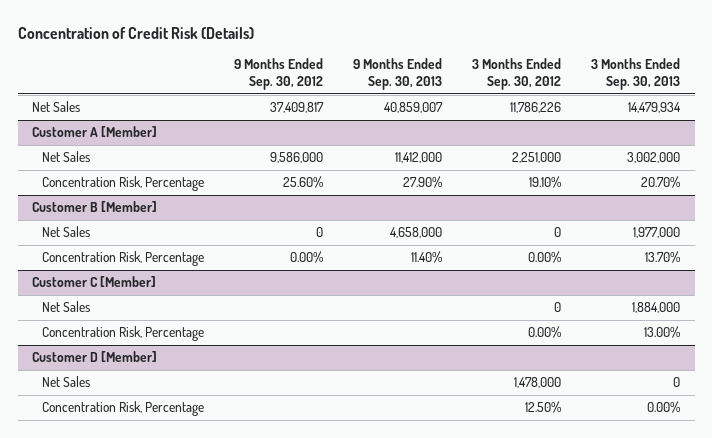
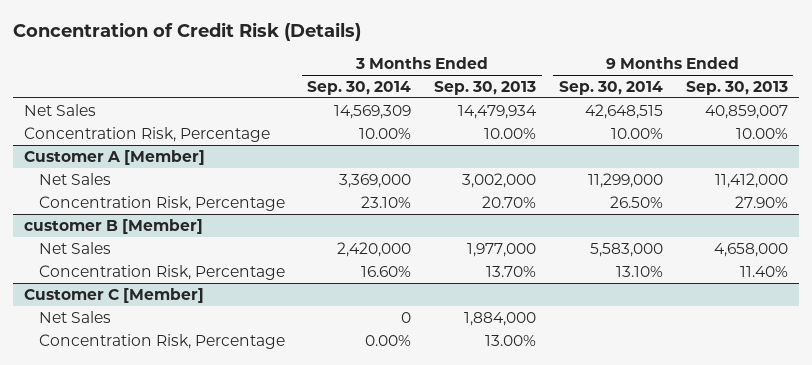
- | 9 Months Ended Sep. 30, 2012 | 9 Months Ended Sep. 30, 2013 | 3 Months Ended Sep. 30, 2012 | 3 Months Ended Sep. 30, 2013
+ | 3 Months Ended Sep. 30, 2014 | 3 Months Ended Sep. 30, 2013 | 9 Months Ended Sep. 30, 2014 | 9 Months Ended Sep. 30, 2013
+ Concentration Risk, Percentage | 10.00% | 10.00% | 10.00% | 10.00%
- Customer B [Member]
+ customer B [Member]
- Customer D [Member]
- Net Sales | | | 1,478,000 | 0
- Concentration Risk, Percentage | | | 12.50% | 0.00%

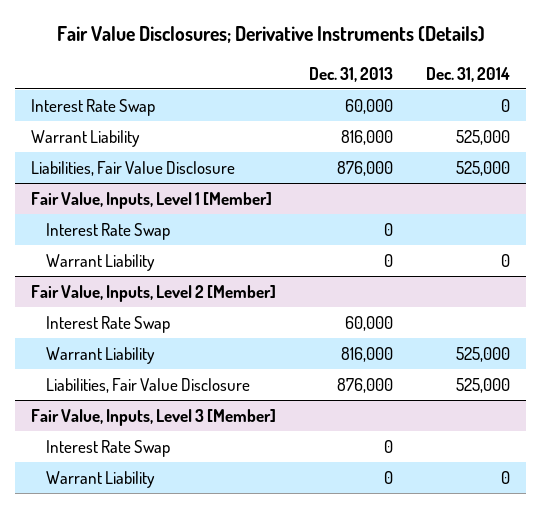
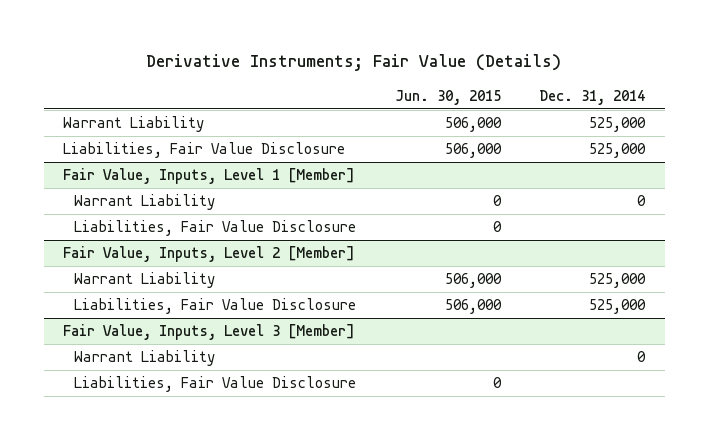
- Fair Value Disclosures; Derivative Instruments (Details)
+ Derivative Instruments; Fair Value (Details)
- | Dec. 31, 2013 | Dec. 31, 2014
+ | Jun. 30, 2015 | Dec. 31, 2014
- Interest Rate Swap | 60,000 | 0
@ Fair Value, Inputs, Level 1 [Member]
- Interest Rate Swap | 0 |
+ Liabilities, Fair Value Disclosure | 0 |
@ Fair Value, Inputs, Level 2 [Member]
- Interest Rate Swap | 60,000 |
@ Fair Value, Inputs, Level 3 [Member]
- Interest Rate Swap | 0 |
+ Liabilities, Fair Value Disclosure | 0 |

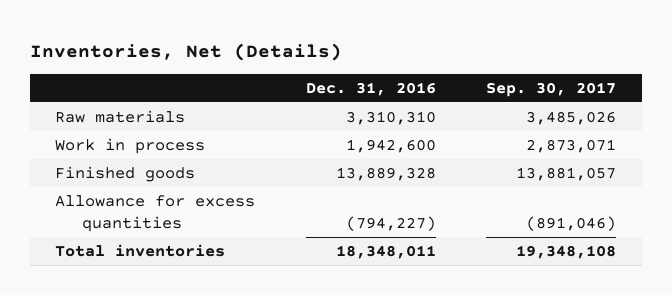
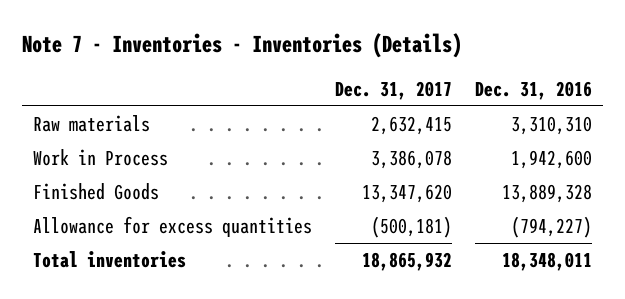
- Inventories, Net (Details)
+ Note 7 - Inventories - Inventories (Details)
- | Dec. 31, 2016 | Sep. 30, 2017
+ | Dec. 31, 2017 | Dec. 31, 2016
- Work in process | 1,942,600 | 2,873,071
- Finished goods | 13,889,328 | 13,881,057
+ Work in Process | 3,386,078 | 1,942,600
+ Finished Goods | 13,347,620 | 13,889,328

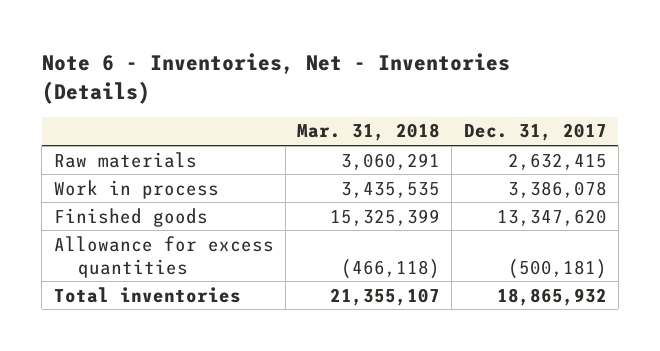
- Note 7 - Inventories - Inventories (Details)
+ Note 6 - Inventories, Net - Inventories (Details)
- | Dec. 31, 2017 | Dec. 31, 2016
+ | Mar. 31, 2018 | Dec. 31, 2017
- Work in Process | 3,386,078 | 1,942,600
- Finished Goods | 13,347,620 | 13,889,328
+ Work in process | 3,435,535 | 3,386,078
+ Finished goods | 15,325,399 | 13,347,620

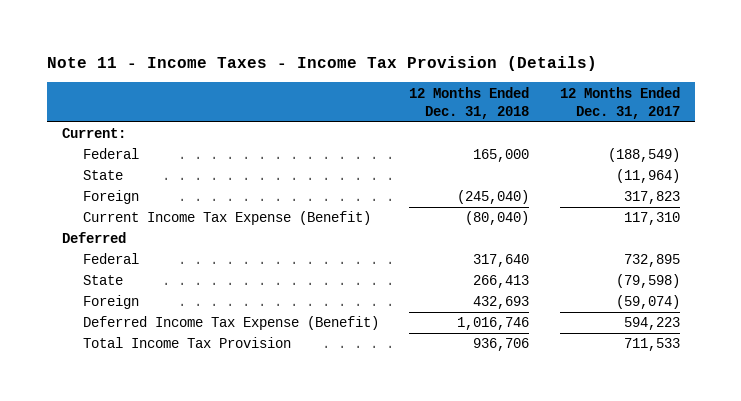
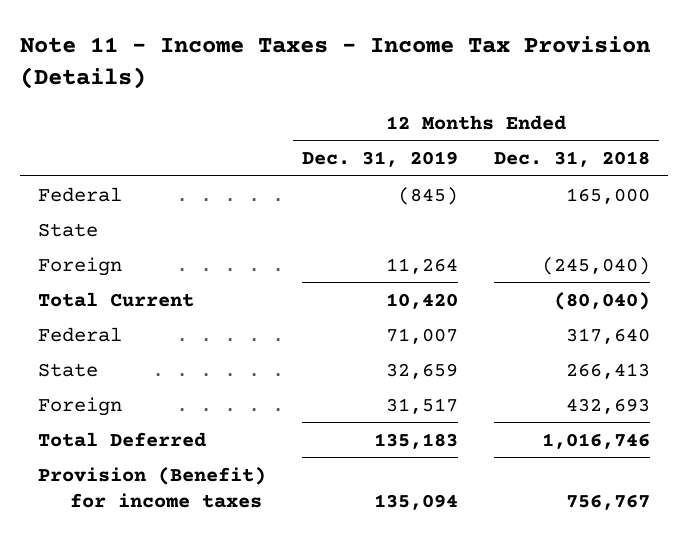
- | 12 Months Ended Dec. 31, 2018 | 12 Months Ended Dec. 31, 2017
+ | 12 Months Ended Dec. 31, 2019 | 12 Months Ended Dec. 31, 2018
- Current:
- Current Income Tax Expense (Benefit) | (80,040) | 117,310
- Deferred
+ Total Current | 10,420 | (80,040)
- Deferred Income Tax Expense (Benefit) | 1,016,746 | 594,223
- Total Income Tax Provision | 936,706 | 711,533
+ Total Deferred | 135,183 | 1,016,746
+ Provision (Benefit) for income taxes | 135,094 | 756,767

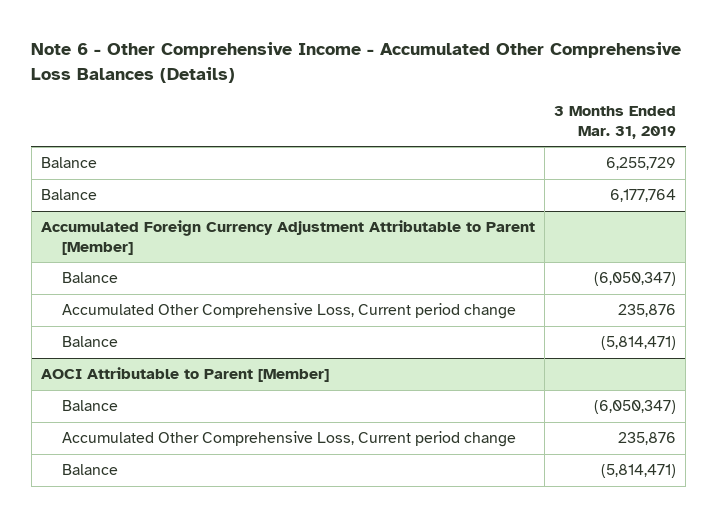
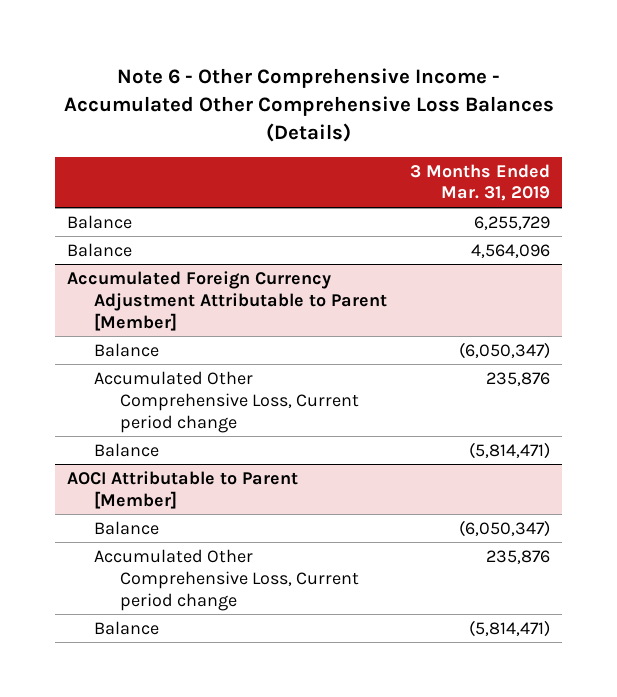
- Balance | 6,177,764
+ Balance | 4,564,096

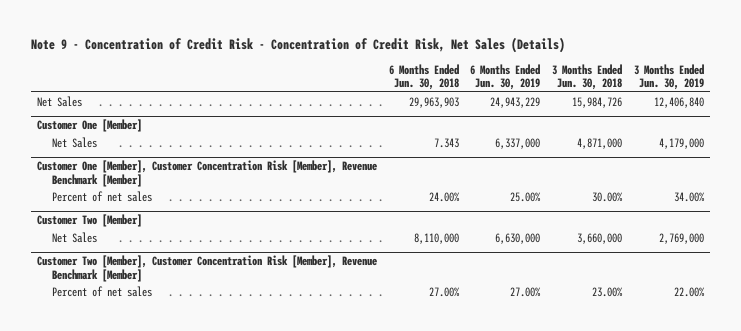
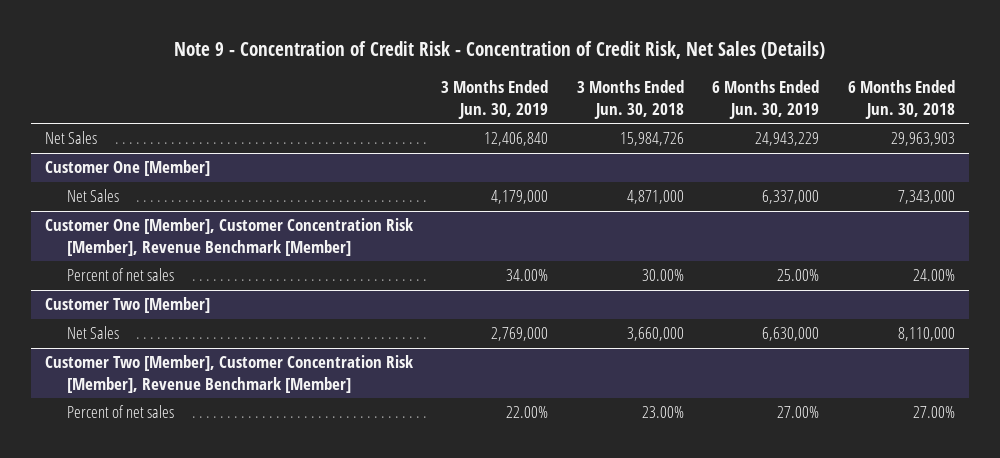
- | 6 Months Ended Jun. 30, 2018 | 6 Months Ended Jun. 30, 2019 | 3 Months Ended Jun. 30, 2018 | 3 Months Ended Jun. 30, 2019
+ | 3 Months Ended Jun. 30, 2019 | 3 Months Ended Jun. 30, 2018 | 6 Months Ended Jun. 30, 2019 | 6 Months Ended Jun. 30, 2018
@ Customer One [Member]
- Net Sales | 7.343 | 6,337,000 | 4,871,000 | 4,179,000
+ Net Sales | 4,179,000 | 4,871,000 | 6,337,000 | 7,343,000

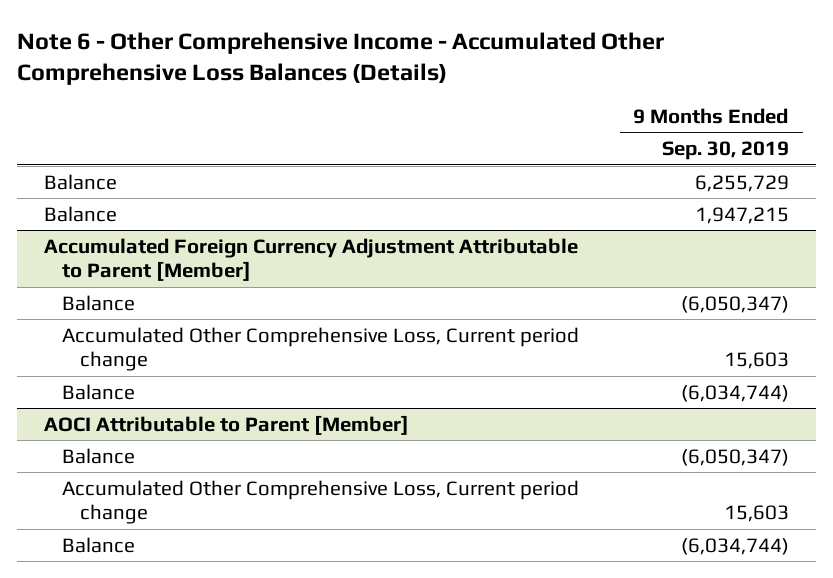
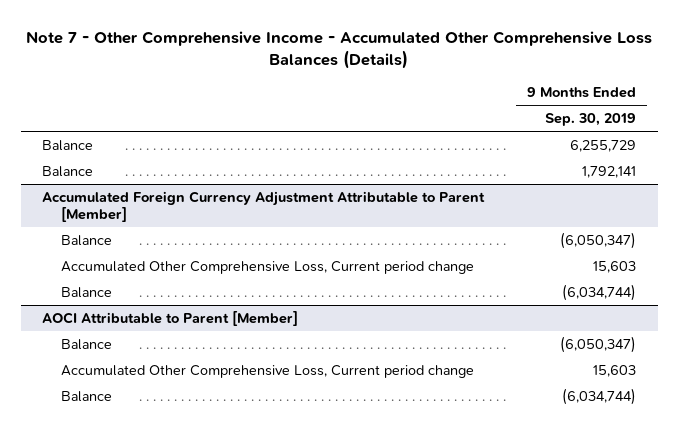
- Note 6 - Other Comprehensive Income - Accumulated Other Comprehensive Loss Balances (Details)
+ Note 7 - Other Comprehensive Income - Accumulated Other Comprehensive Loss Balances (Details)
- Balance | 1,947,215
+ Balance | 1,792,141

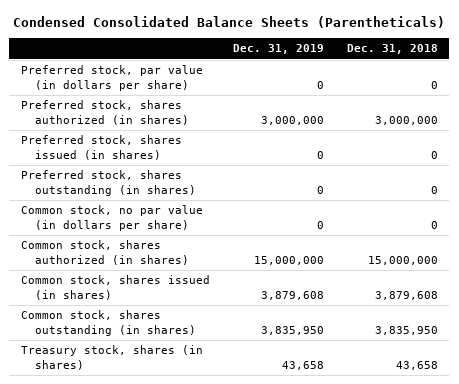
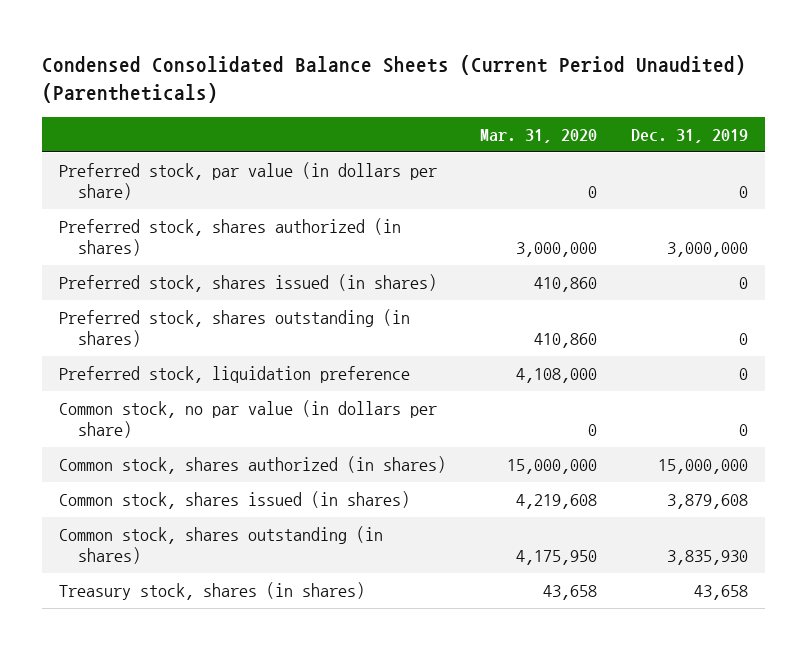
- Condensed Consolidated Balance Sheets (Parentheticals)
+ Condensed Consolidated Balance Sheets (Current Period Unaudited) (Parentheticals)
- | Dec. 31, 2019 | Dec. 31, 2018
+ | Mar. 31, 2020 | Dec. 31, 2019
+ Preferred stock, liquidation preference | 4,108,000 | 0
- Common stock, shares outstanding (in shares) | 3,835,950 | 3,835,950
+ Common stock, shares outstanding (in shares) | 4,175,950 | 3,835,930

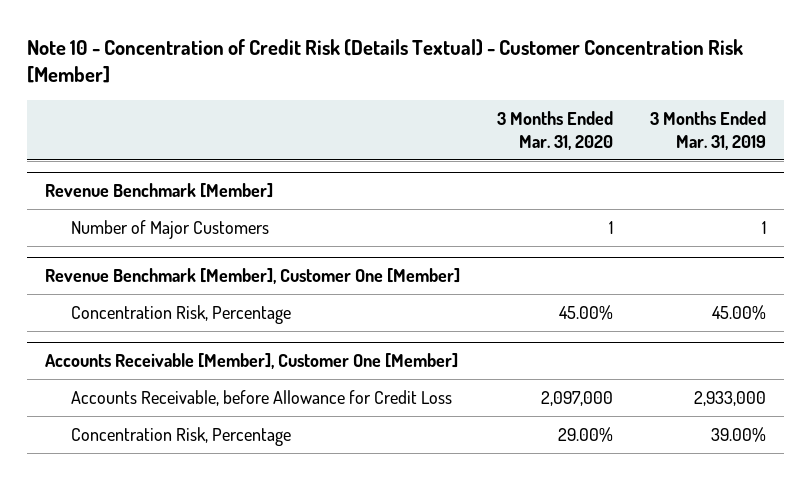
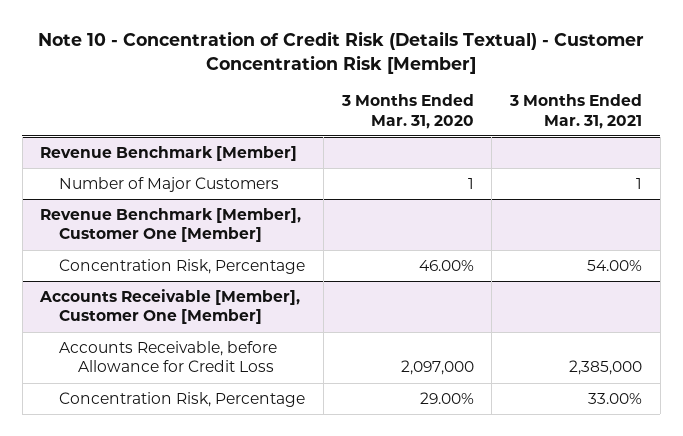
- | 3 Months Ended Mar. 31, 2020 | 3 Months Ended Mar. 31, 2019
+ | 3 Months Ended Mar. 31, 2020 | 3 Months Ended Mar. 31, 2021
@ Revenue Benchmark [Member], Customer One [Member]
- Concentration Risk, Percentage | 45.00% | 45.00%
+ Concentration Risk, Percentage | 46.00% | 54.00%

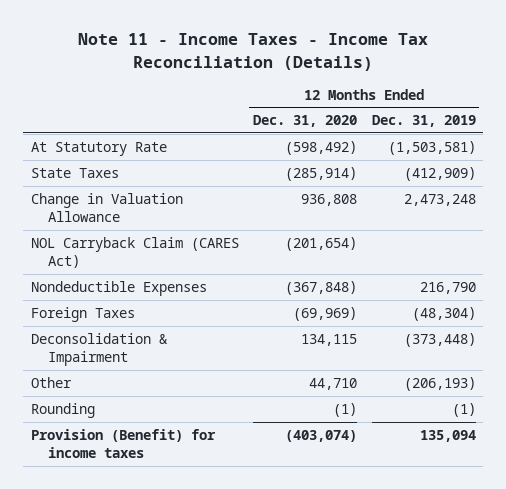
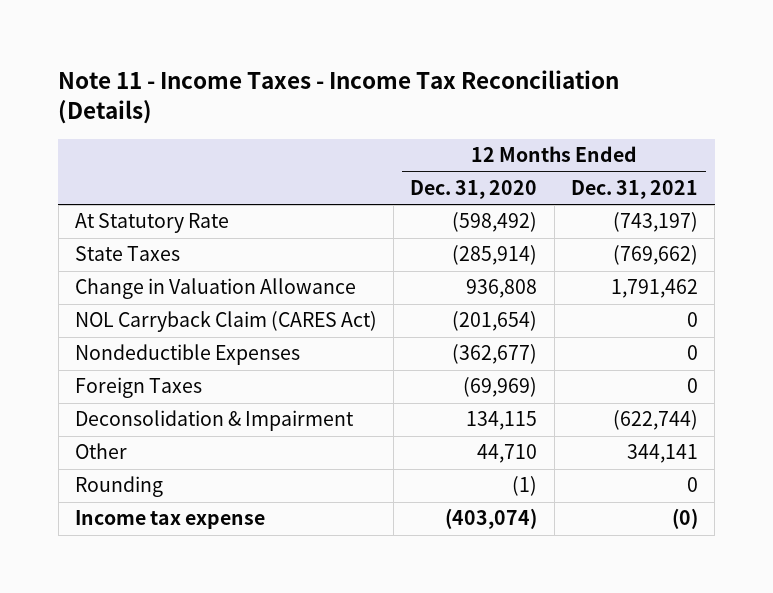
- | 12 Months Ended Dec. 31, 2020 | 12 Months Ended Dec. 31, 2019
+ | 12 Months Ended Dec. 31, 2020 | 12 Months Ended Dec. 31, 2021
- Nondeductible Expenses | (367,848) | 216,790
+ Nondeductible Expenses | (362,677) | 0
- Provision (Benefit) for income taxes | (403,074) | 135,094
+ Income tax expense | (403,074) | (0)

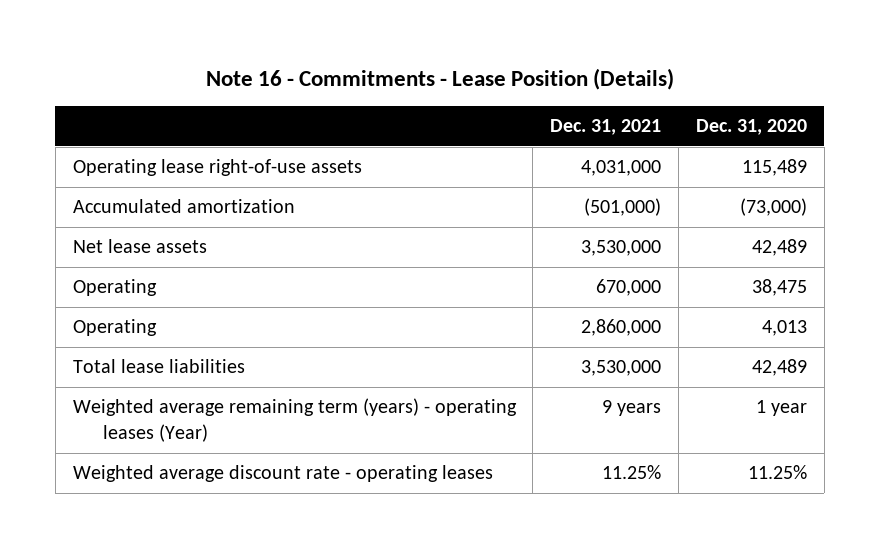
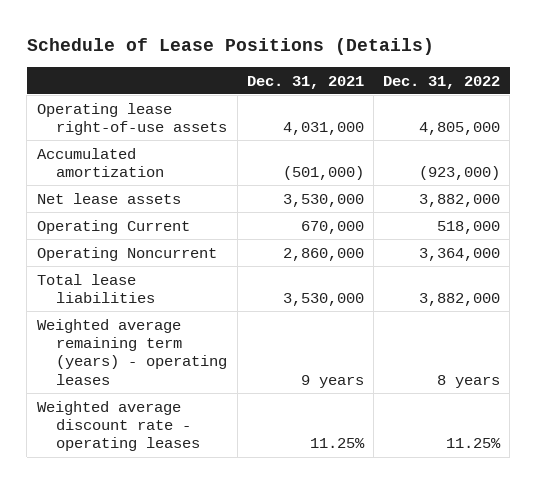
- Note 16 - Commitments - Lease Position (Details)
+ Schedule of Lease Positions (Details)
- | Dec. 31, 2021 | Dec. 31, 2020
+ | Dec. 31, 2021 | Dec. 31, 2022
- Operating | 670,000 | 38,475
- Operating | 2,860,000 | 4,013
+ Operating Current | 670,000 | 518,000
+ Operating Noncurrent | 2,860,000 | 3,364,000
- Weighted average remaining term (years) - operating leases (Year) | 9 years | 1 year
+ Weighted average remaining term (years) - operating leases | 9 years | 8 years

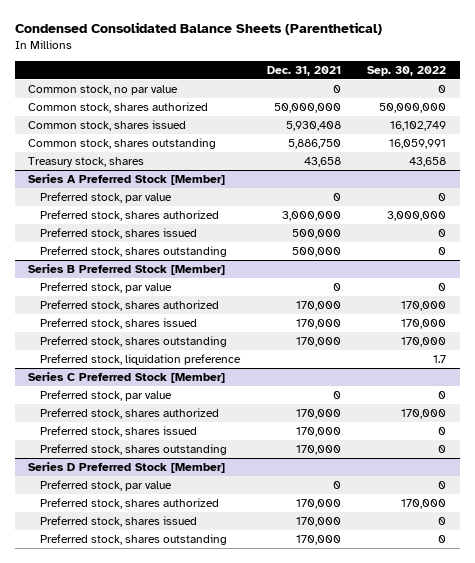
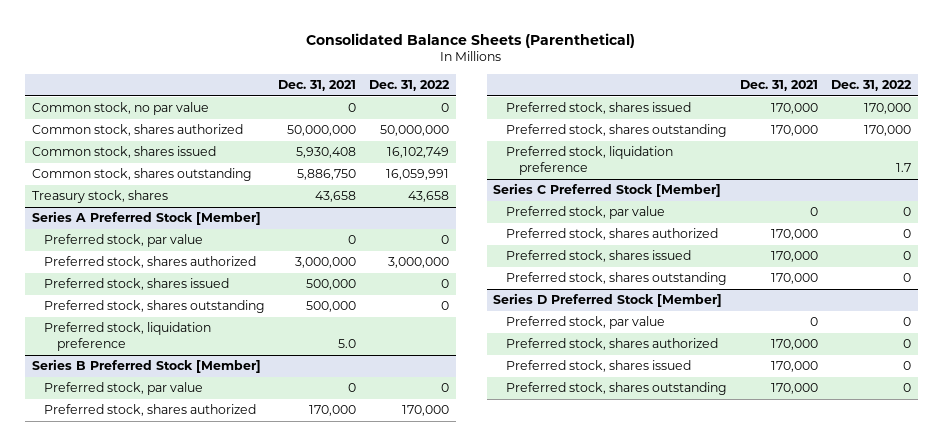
- Condensed Consolidated Balance Sheets (Parenthetical)
+ Consolidated Balance Sheets (Parenthetical)
- | Dec. 31, 2021 | Sep. 30, 2022
+ | Dec. 31, 2021 | Dec. 31, 2022
@ Series A Preferred Stock [Member]
+ Preferred stock, liquidation preference | 5.0 |

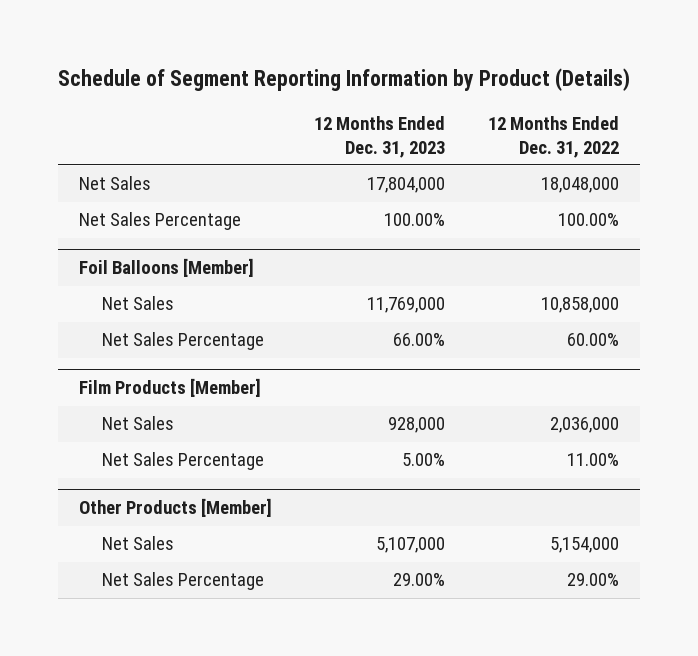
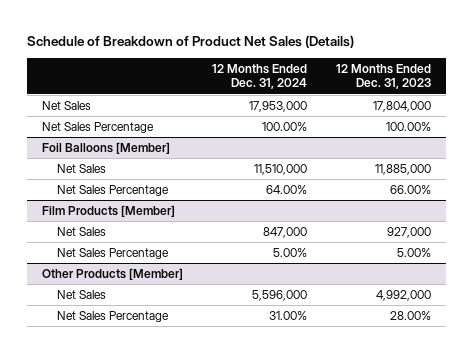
- Schedule of Segment Reporting Information by Product (Details)
+ Schedule of Breakdown of Product Net Sales (Details)
- | 12 Months Ended Dec. 31, 2023 | 12 Months Ended Dec. 31, 2022
+ | 12 Months Ended Dec. 31, 2024 | 12 Months Ended Dec. 31, 2023
@ Foil Balloons [Member]
- Net Sales | 11,769,000 | 10,858,000
+ Net Sales | 11,510,000 | 11,885,000
@ Film Products [Member]
- Net Sales | 928,000 | 2,036,000
+ Net Sales | 847,000 | 927,000
@ Other Products [Member]
- Net Sales | 5,107,000 | 5,154,000
- Net Sales Percentage | 29.00% | 29.00%
+ Net Sales | 5,596,000 | 4,992,000
+ Net Sales Percentage | 31.00% | 28.00%

